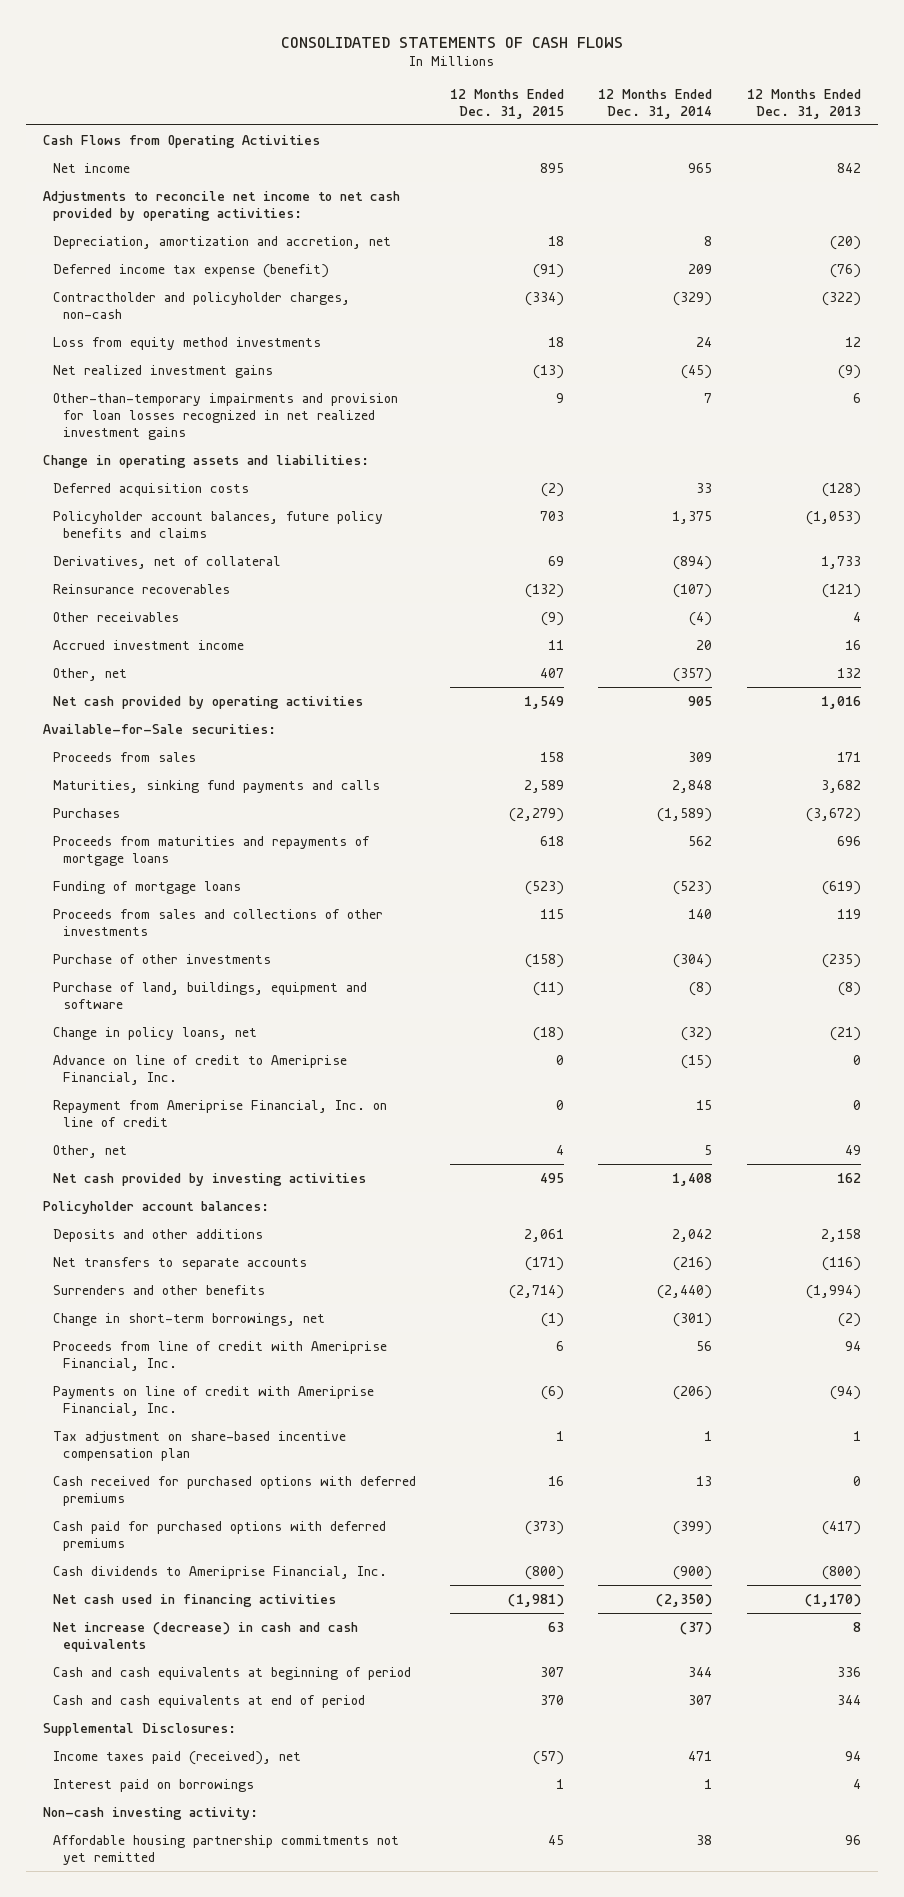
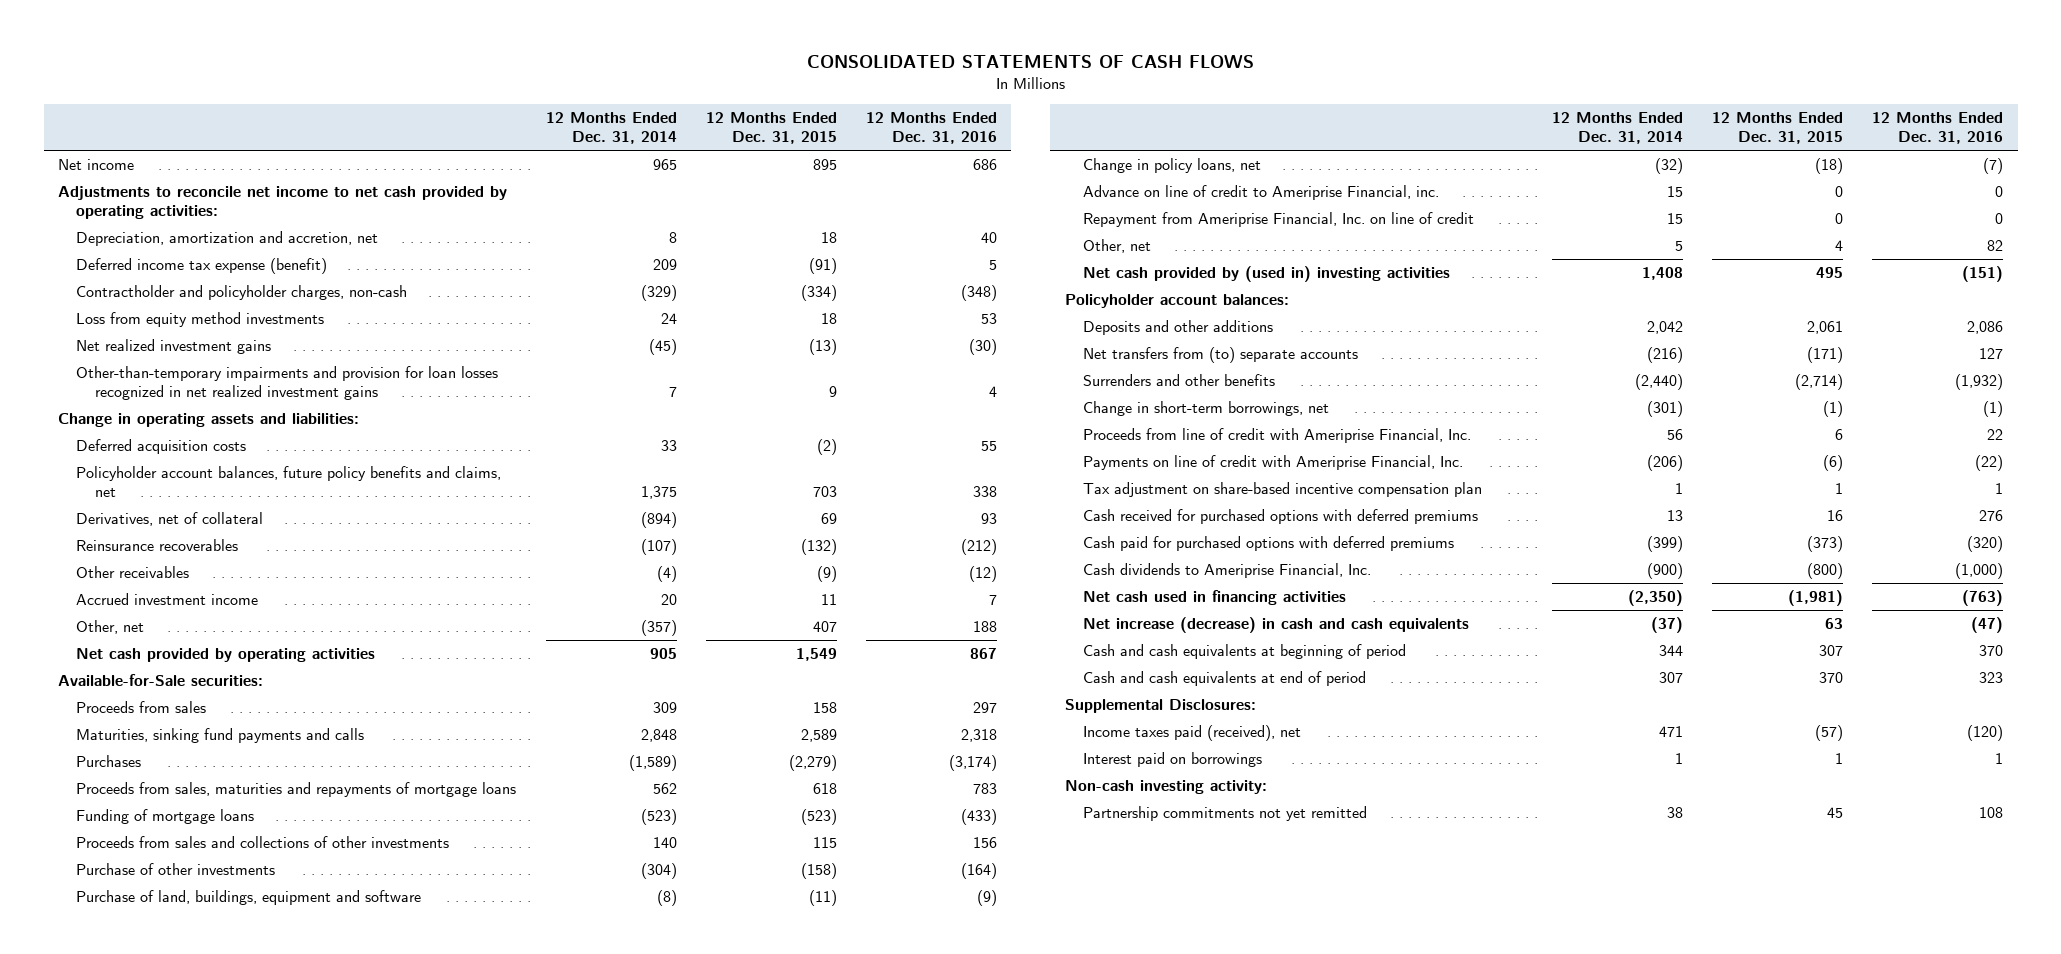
- | 12 Months Ended Dec. 31, 2015 | 12 Months Ended Dec. 31, 2014 | 12 Months Ended Dec. 31, 2013
+ | 12 Months Ended Dec. 31, 2014 | 12 Months Ended Dec. 31, 2015 | 12 Months Ended Dec. 31, 2016
- Cash Flows from Operating Activities
- Policyholder account balances, future policy benefits and claims | 703 | 1,375 | (1,053)
+ Policyholder account balances, future policy benefits and claims, net | 1,375 | 703 | 338
- Proceeds from maturities and repayments of mortgage loans | 618 | 562 | 696
+ Proceeds from sales, maturities and repayments of mortgage loans | 562 | 618 | 783
- Advance on line of credit to Ameriprise Financial, Inc. | 0 | (15) | 0
+ Advance on line of credit to Ameriprise Financial, inc. | 15 | 0 | 0
- Net cash provided by investing activities | 495 | 1,408 | 162
+ Net cash provided by (used in) investing activities | 1,408 | 495 | (151)
- Net transfers to separate accounts | (171) | (216) | (116)
+ Net transfers from (to) separate accounts | (216) | (171) | 127
- Affordable housing partnership commitments not yet remitted | 45 | 38 | 96
+ Partnership commitments not yet remitted | 38 | 45 | 108

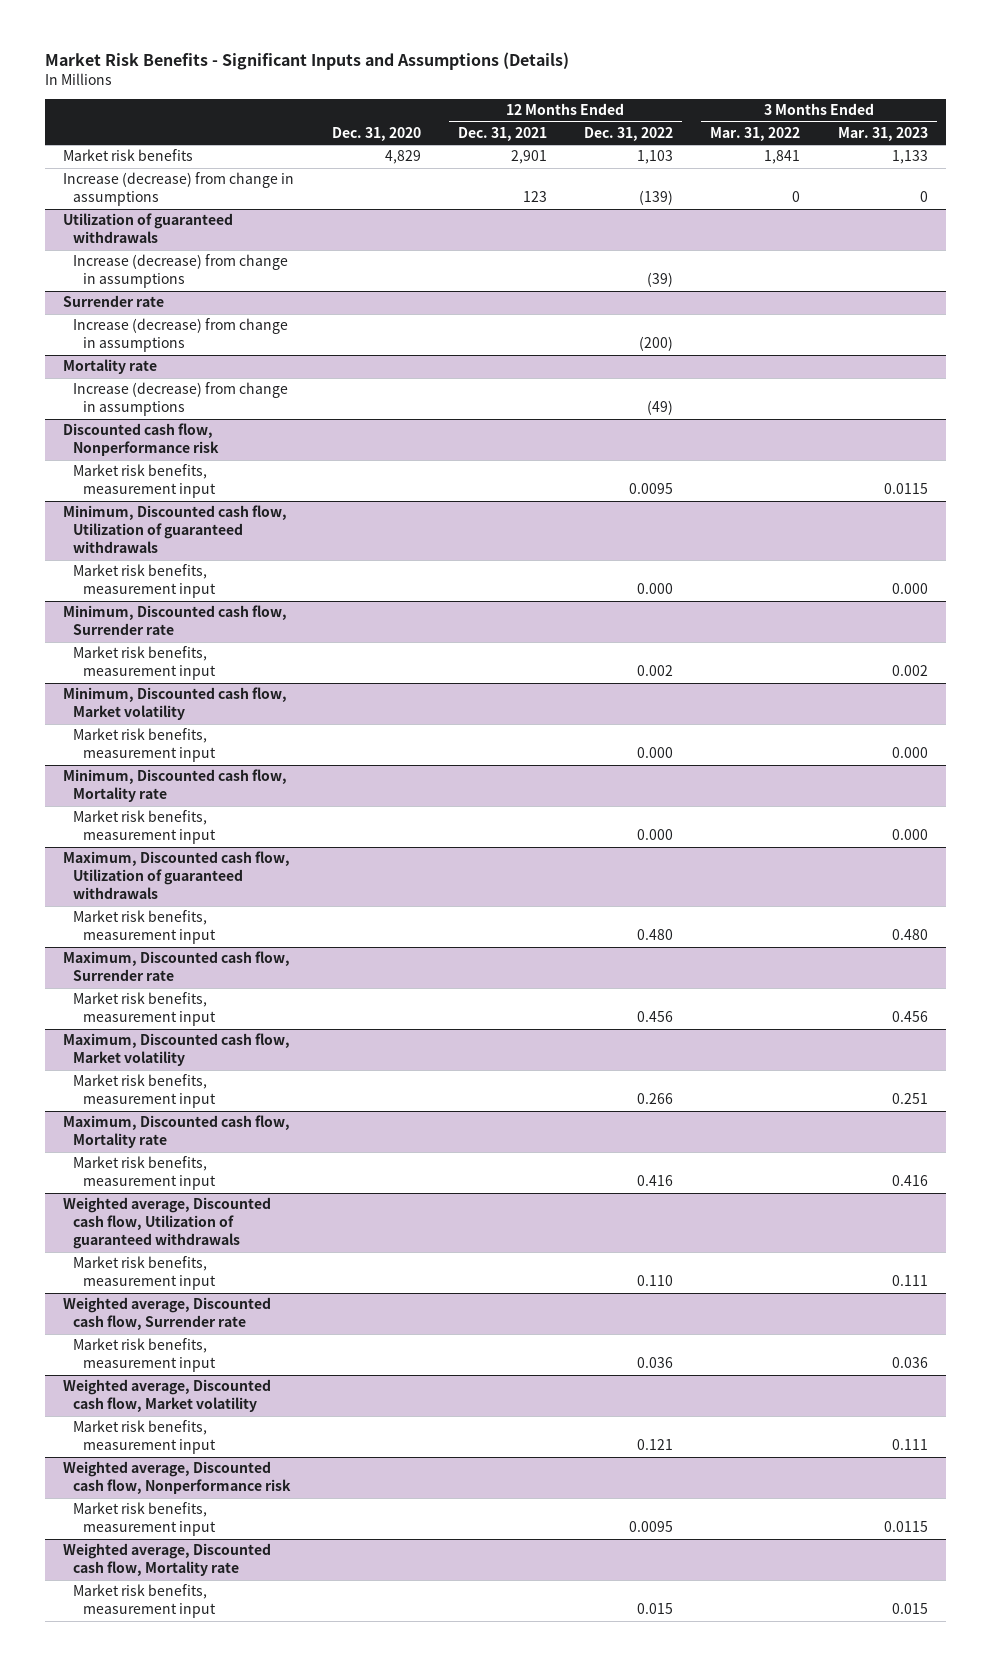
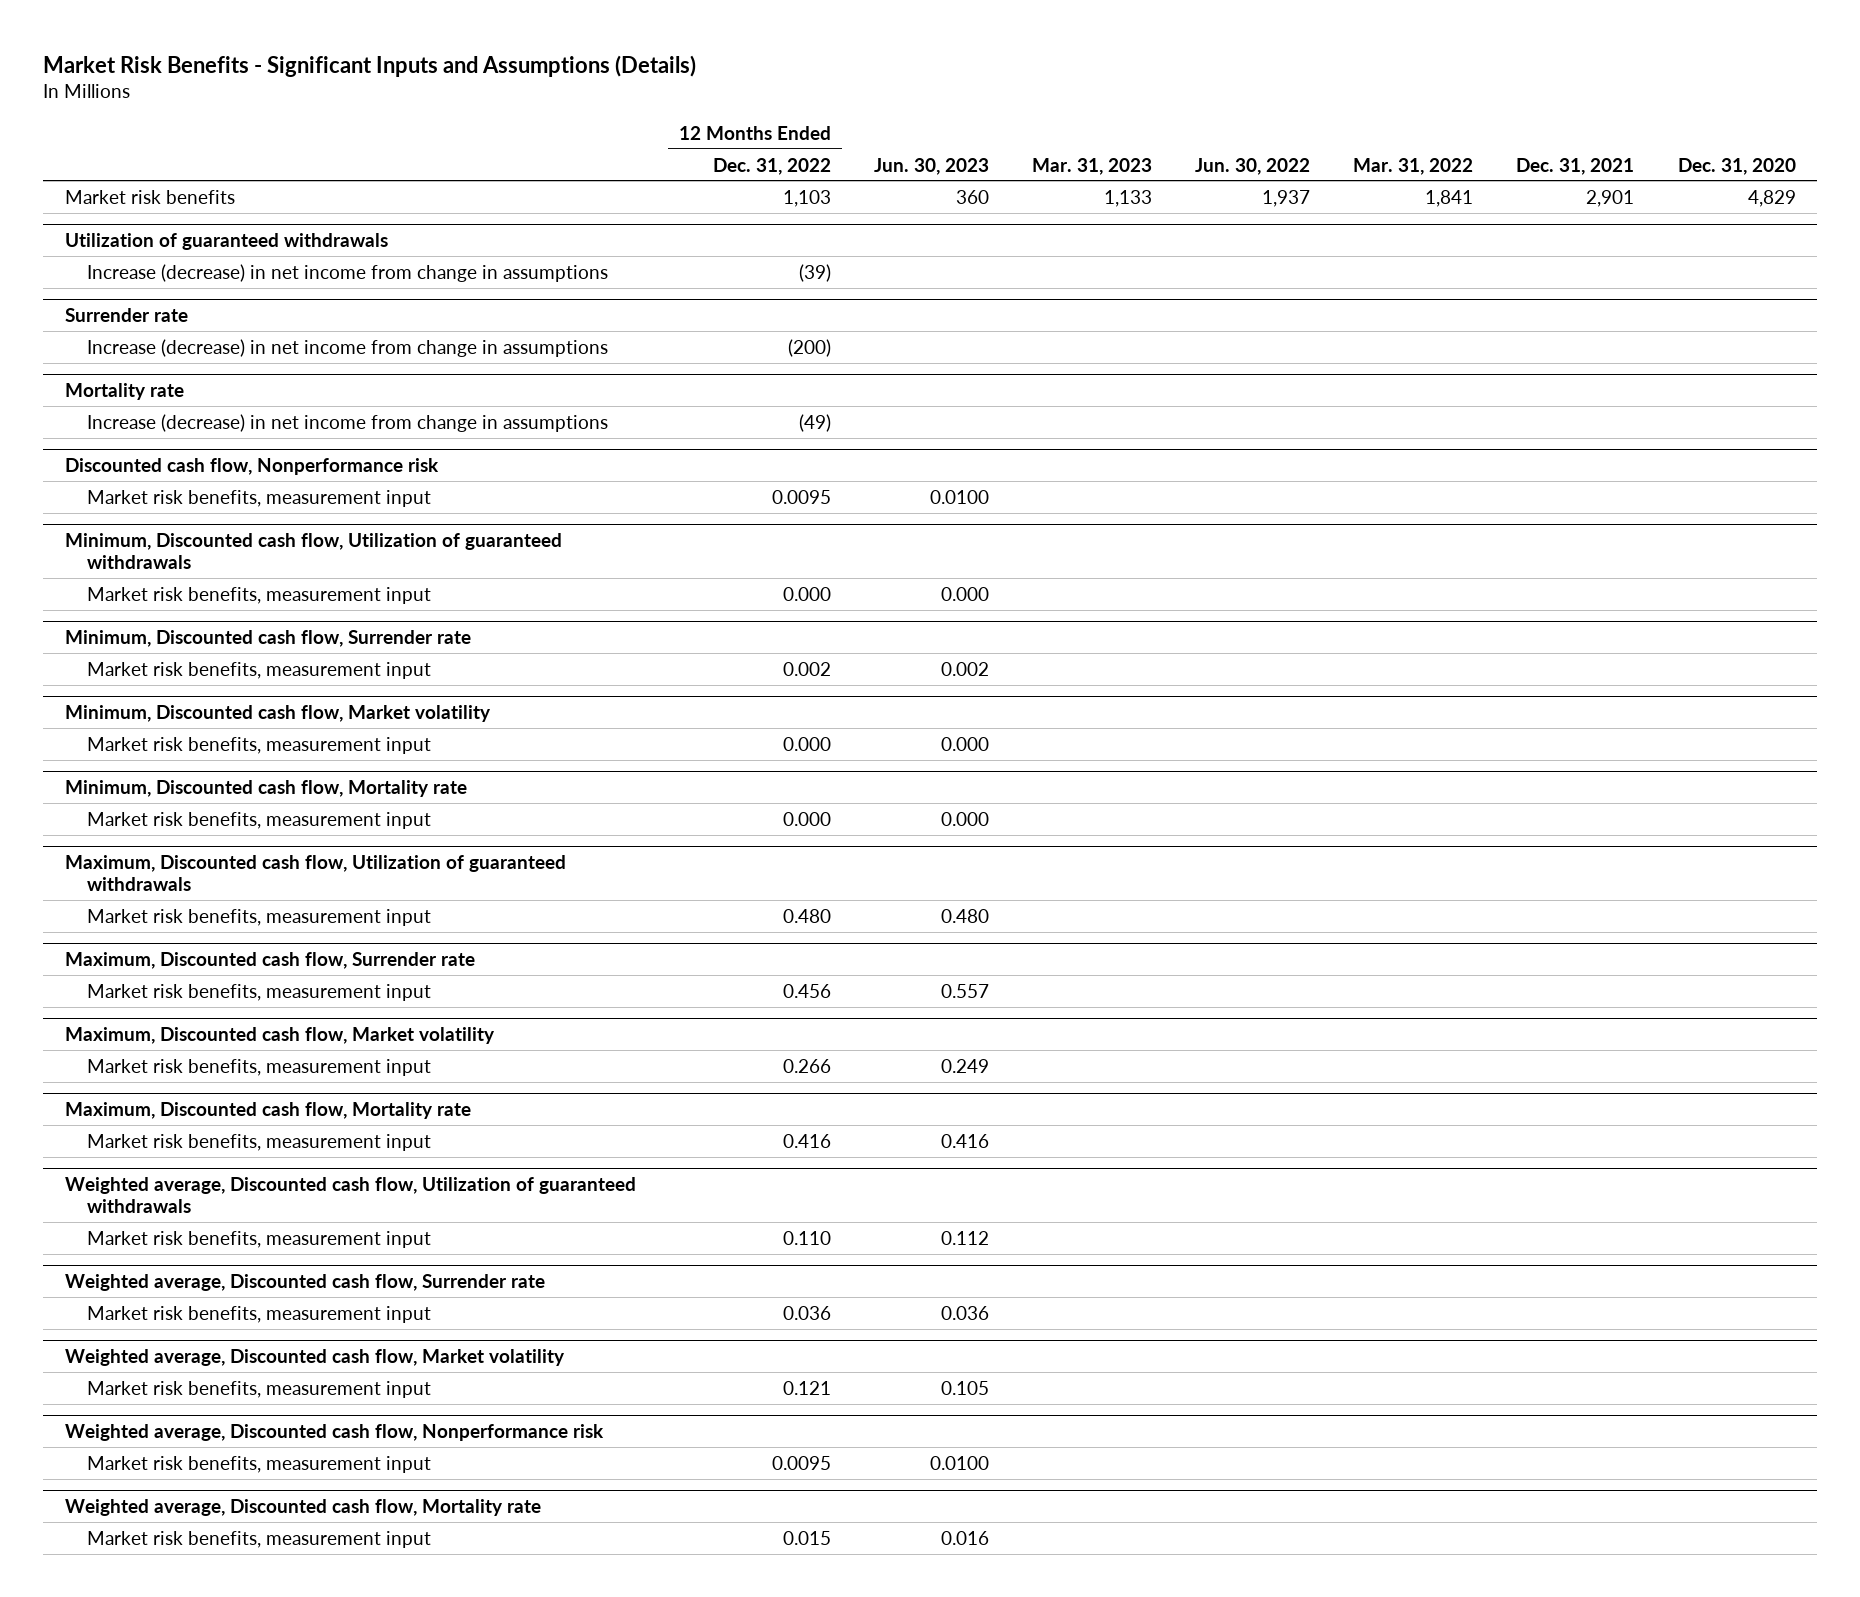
- | Dec. 31, 2020 | 12 Months Ended Dec. 31, 2021 | 12 Months Ended Dec. 31, 2022 | 3 Months Ended Mar. 31, 2022 | 3 Months Ended Mar. 31, 2023
+ | 12 Months Ended Dec. 31, 2022 | Jun. 30, 2023 | Mar. 31, 2023 | Jun. 30, 2022 | Mar. 31, 2022 | Dec. 31, 2021 | Dec. 31, 2020
- Increase (decrease) from change in assumptions | | 123 | (139) | 0 | 0
@ Utilization of guaranteed withdrawals
- Increase (decrease) from change in assumptions | | | (39) | |
+ Increase (decrease) in net income from change in assumptions | (39) | | | | | |
@ Surrender rate
- Increase (decrease) from change in assumptions | | | (200) | |
+ Increase (decrease) in net income from change in assumptions | (200) | | | | | |
@ Mortality rate
- Increase (decrease) from change in assumptions | | | (49) | |
+ Increase (decrease) in net income from change in assumptions | (49) | | | | | |

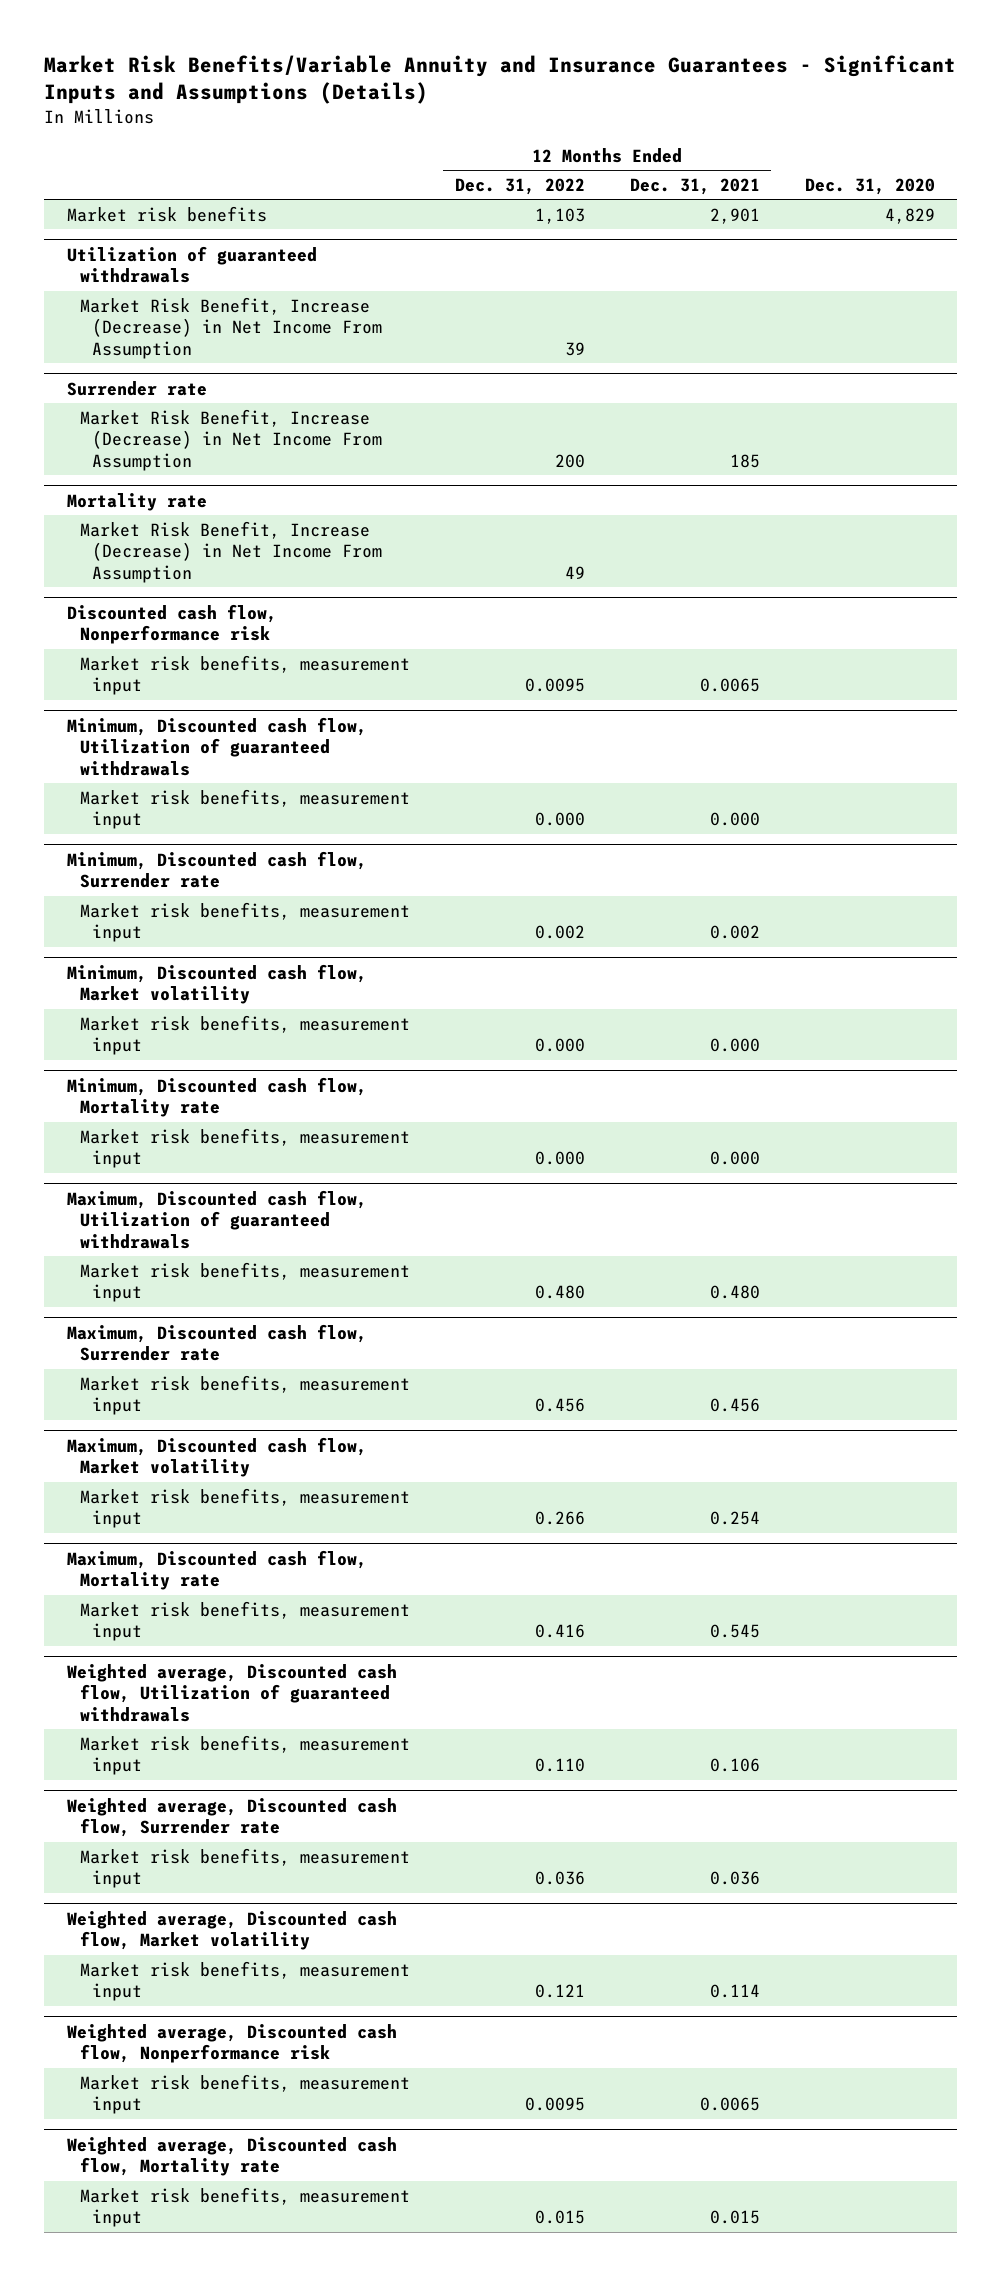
- Market Risk Benefits - Significant Inputs and Assumptions (Details)
+ Market Risk Benefits/Variable Annuity and Insurance Guarantees - Significant Inputs and Assumptions (Details)
- | 12 Months Ended Dec. 31, 2022 | Jun. 30, 2023 | Mar. 31, 2023 | Jun. 30, 2022 | Mar. 31, 2022 | Dec. 31, 2021 | Dec. 31, 2020
+ | 12 Months Ended Dec. 31, 2022 | 12 Months Ended Dec. 31, 2021 | Dec. 31, 2020
@ Utilization of guaranteed withdrawals
- Increase (decrease) in net income from change in assumptions | (39) | | | | | |
+ Market Risk Benefit, Increase (Decrease) in Net Income From Assumption | 39 | |
@ Surrender rate
- Increase (decrease) in net income from change in assumptions | (200) | | | | | |
+ Market Risk Benefit, Increase (Decrease) in Net Income From Assumption | 200 | 185 |
@ Mortality rate
- Increase (decrease) in net income from change in assumptions | (49) | | | | | |
+ Market Risk Benefit, Increase (Decrease) in Net Income From Assumption | 49 | |

